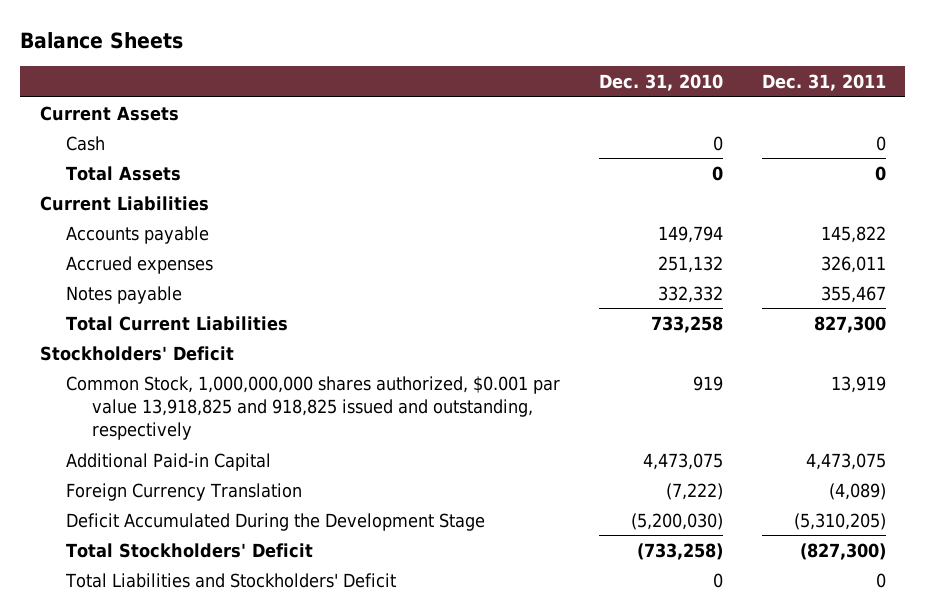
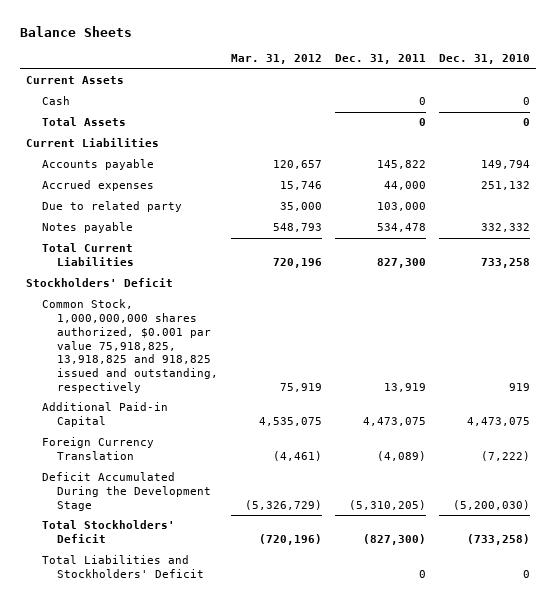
- | Dec. 31, 2010 | Dec. 31, 2011
+ | Mar. 31, 2012 | Dec. 31, 2011 | Dec. 31, 2010
- Accrued expenses | 251,132 | 326,011
- Notes payable | 332,332 | 355,467
+ Accrued expenses | 15,746 | 44,000 | 251,132
+ Due to related party | 35,000 | 103,000 |
+ Notes payable | 548,793 | 534,478 | 332,332
- Common Stock, 1,000,000,000 shares authorized, $0.001 par value 13,918,825 and 918,825 issued and outstanding, respectively | 919 | 13,919
+ Common Stock, 1,000,000,000 shares authorized, $0.001 par value 75,918,825, 13,918,825 and 918,825 issued and outstanding, respectively | 75,919 | 13,919 | 919

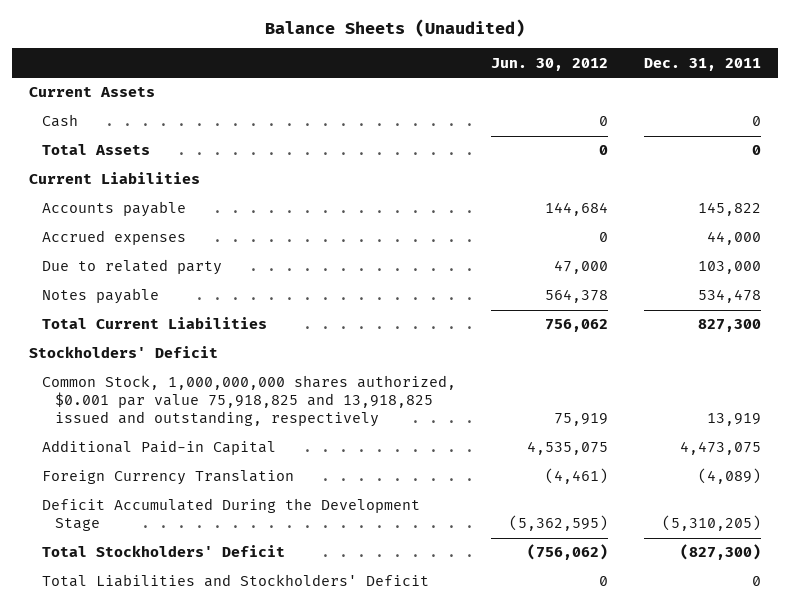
- Balance Sheets
+ Balance Sheets (Unaudited)
- | Mar. 31, 2012 | Dec. 31, 2011 | Dec. 31, 2010
+ | Jun. 30, 2012 | Dec. 31, 2011
- Common Stock, 1,000,000,000 shares authorized, $0.001 par value 75,918,825, 13,918,825 and 918,825 issued and outstanding, respectively | 75,919 | 13,919 | 919
+ Common Stock, 1,000,000,000 shares authorized, $0.001 par value 75,918,825 and 13,918,825 issued and outstanding, respectively | 75,919 | 13,919

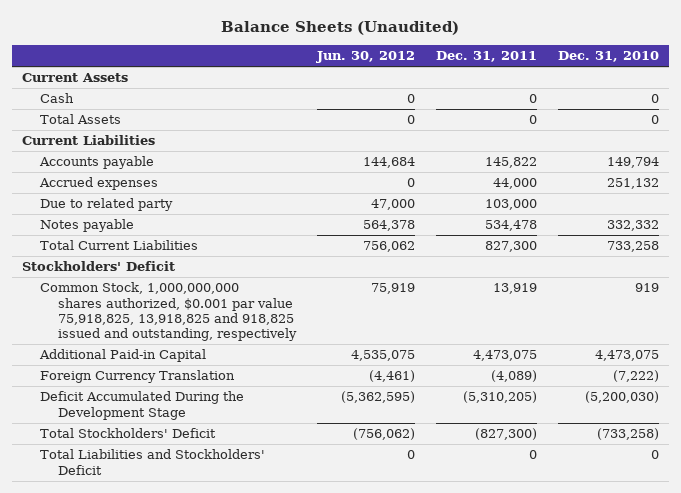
- | Jun. 30, 2012 | Dec. 31, 2011
+ | Jun. 30, 2012 | Dec. 31, 2011 | Dec. 31, 2010
- Common Stock, 1,000,000,000 shares authorized, $0.001 par value 75,918,825 and 13,918,825 issued and outstanding, respectively | 75,919 | 13,919
+ Common Stock, 1,000,000,000 shares authorized, $0.001 par value 75,918,825, 13,918,825 and 918,825 issued and outstanding, respectively | 75,919 | 13,919 | 919

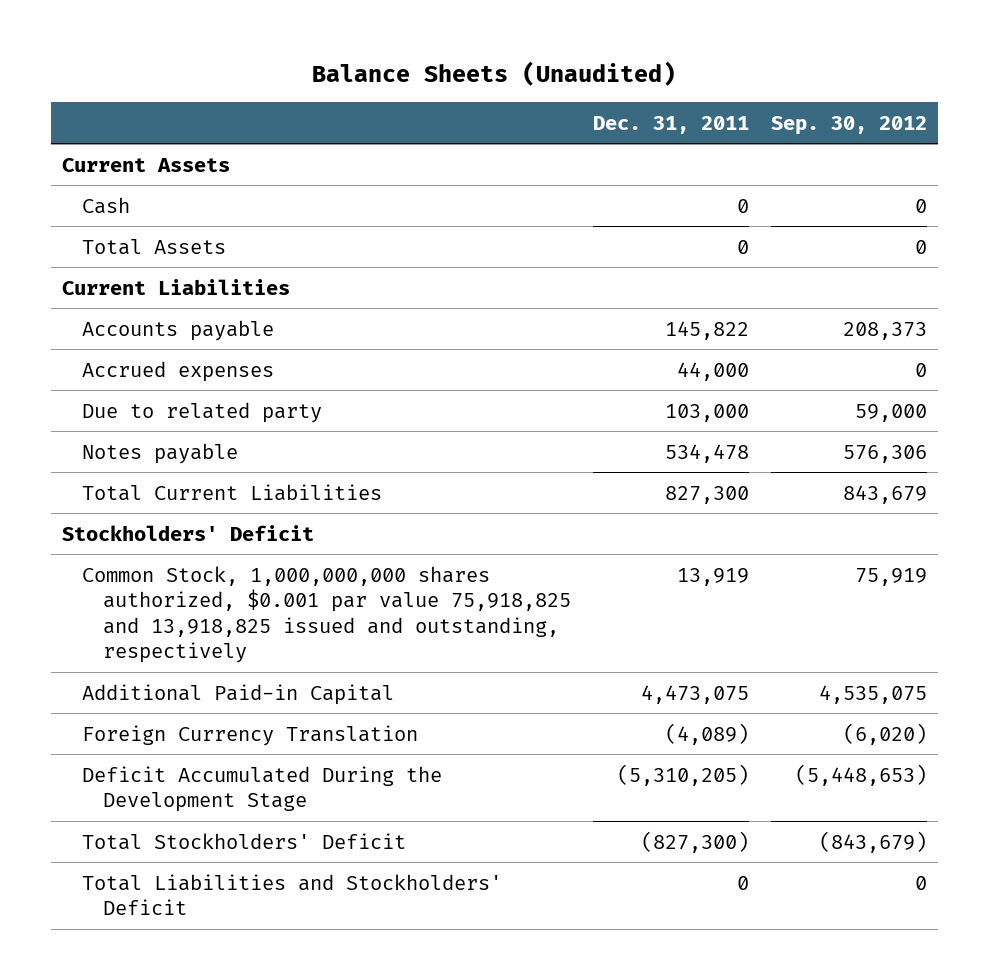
- | Jun. 30, 2012 | Dec. 31, 2011 | Dec. 31, 2010
+ | Dec. 31, 2011 | Sep. 30, 2012
- Common Stock, 1,000,000,000 shares authorized, $0.001 par value 75,918,825, 13,918,825 and 918,825 issued and outstanding, respectively | 75,919 | 13,919 | 919
+ Common Stock, 1,000,000,000 shares authorized, $0.001 par value 75,918,825 and 13,918,825 issued and outstanding, respectively | 13,919 | 75,919

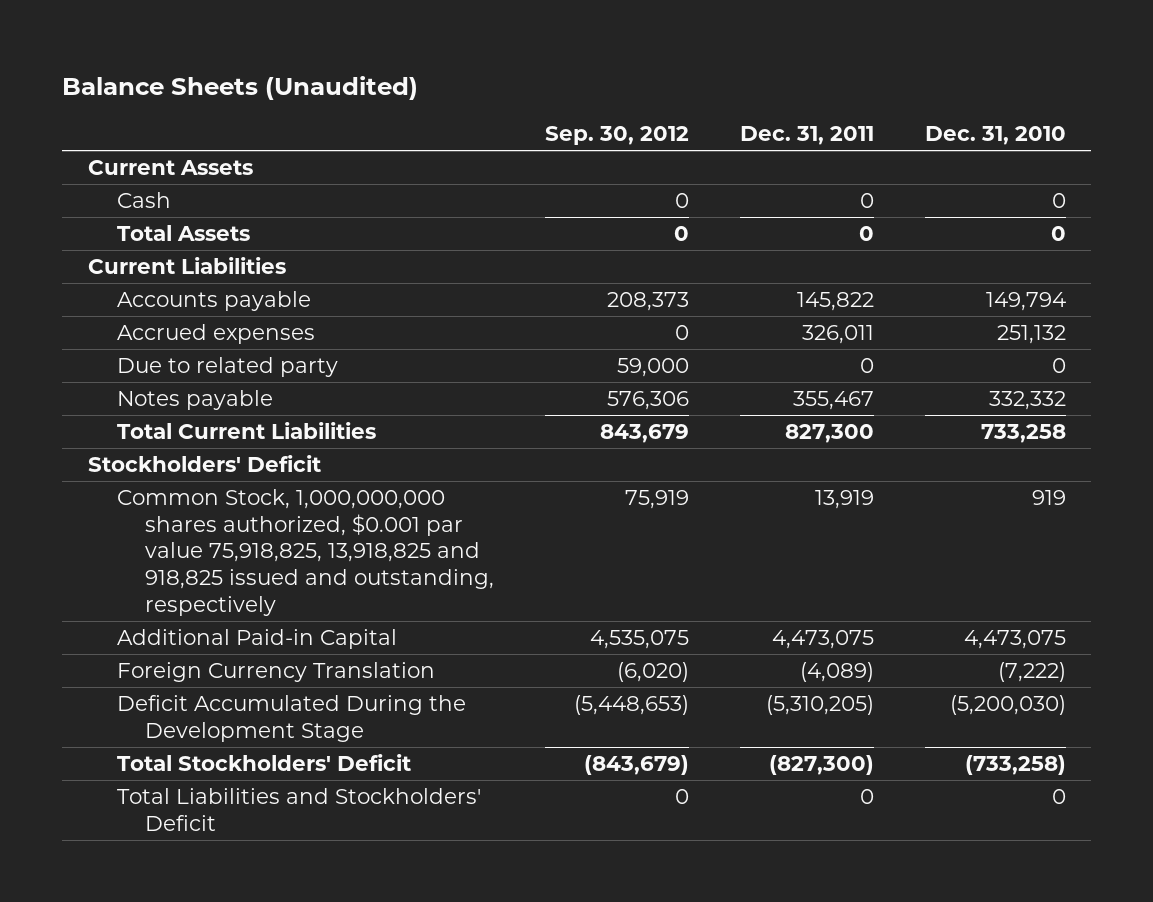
- | Dec. 31, 2011 | Sep. 30, 2012
+ | Sep. 30, 2012 | Dec. 31, 2011 | Dec. 31, 2010
- Accrued expenses | 44,000 | 0
- Due to related party | 103,000 | 59,000
- Notes payable | 534,478 | 576,306
+ Accrued expenses | 0 | 326,011 | 251,132
+ Due to related party | 59,000 | 0 | 0
+ Notes payable | 576,306 | 355,467 | 332,332
- Common Stock, 1,000,000,000 shares authorized, $0.001 par value 75,918,825 and 13,918,825 issued and outstanding, respectively | 13,919 | 75,919
+ Common Stock, 1,000,000,000 shares authorized, $0.001 par value 75,918,825, 13,918,825 and 918,825 issued and outstanding, respectively | 75,919 | 13,919 | 919

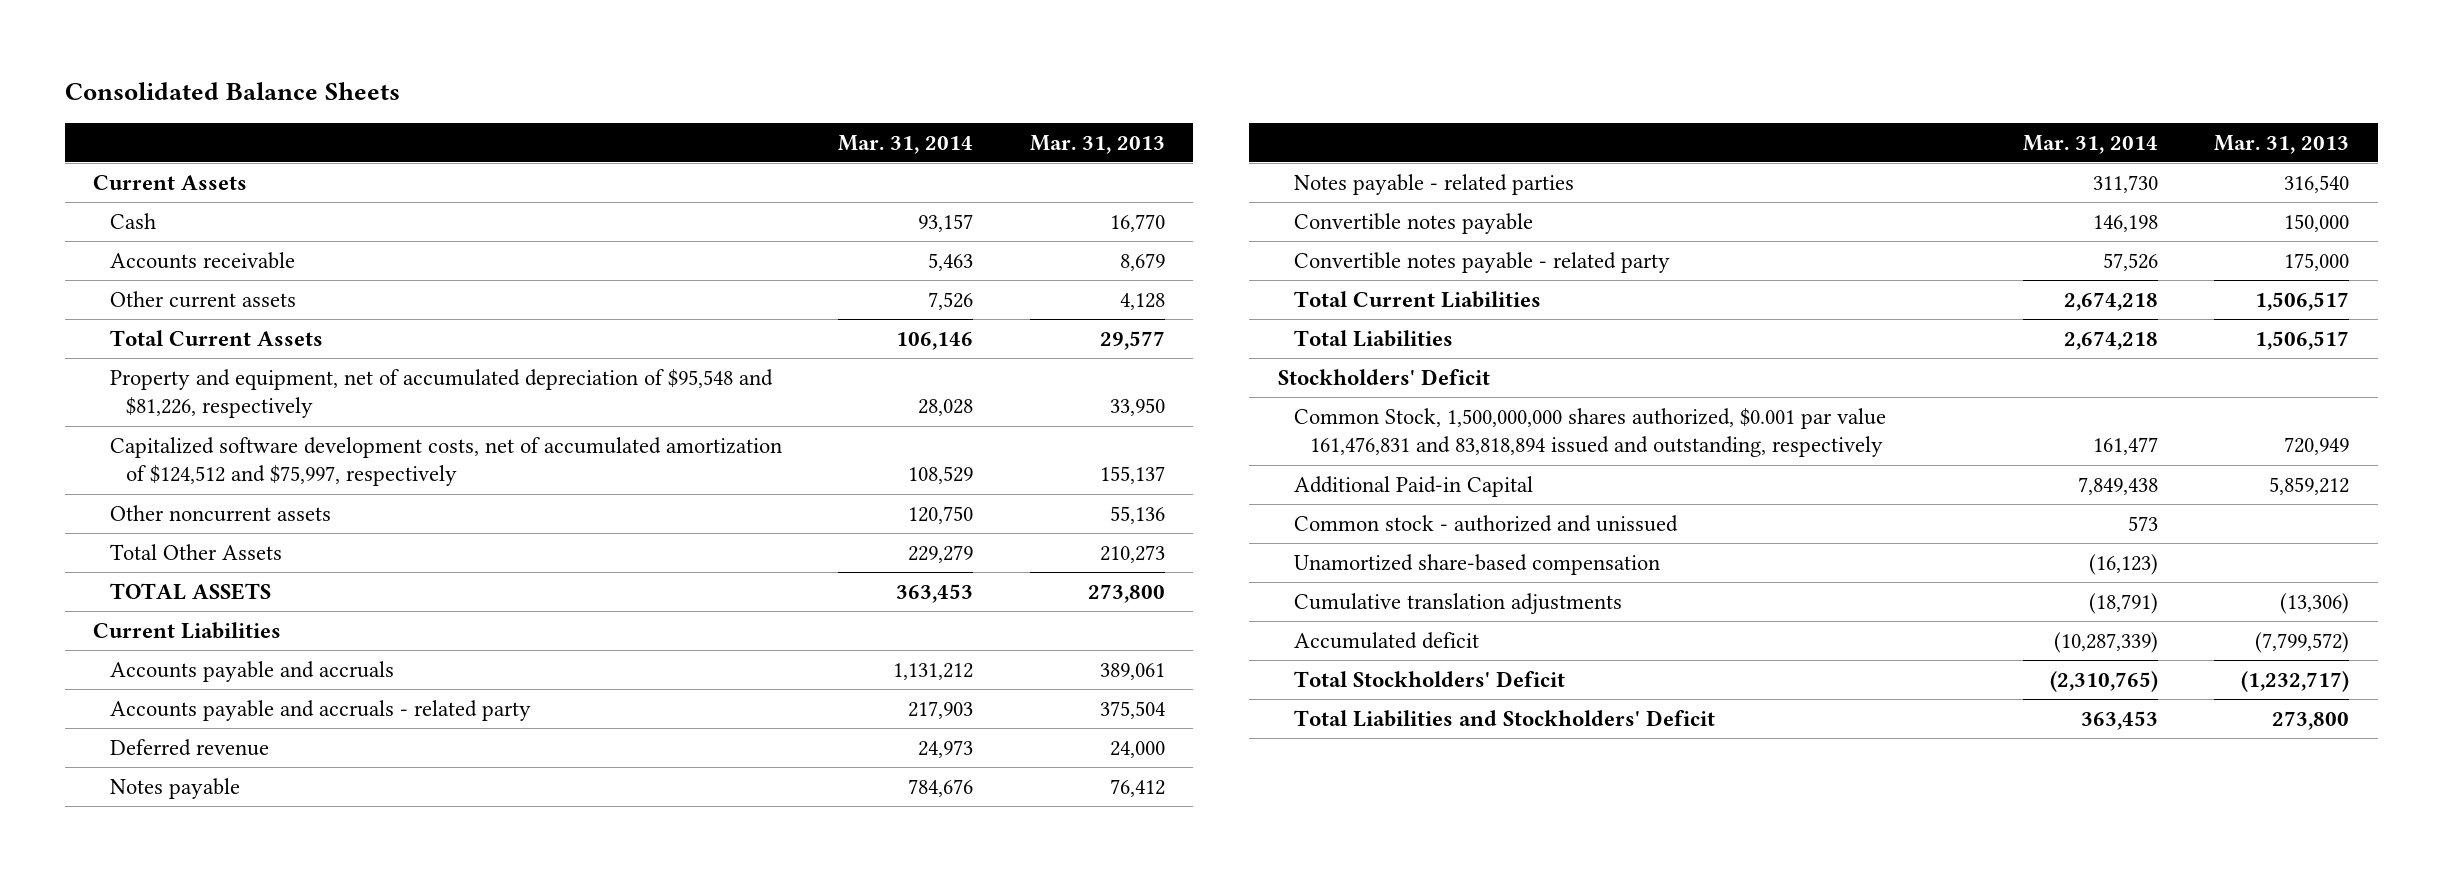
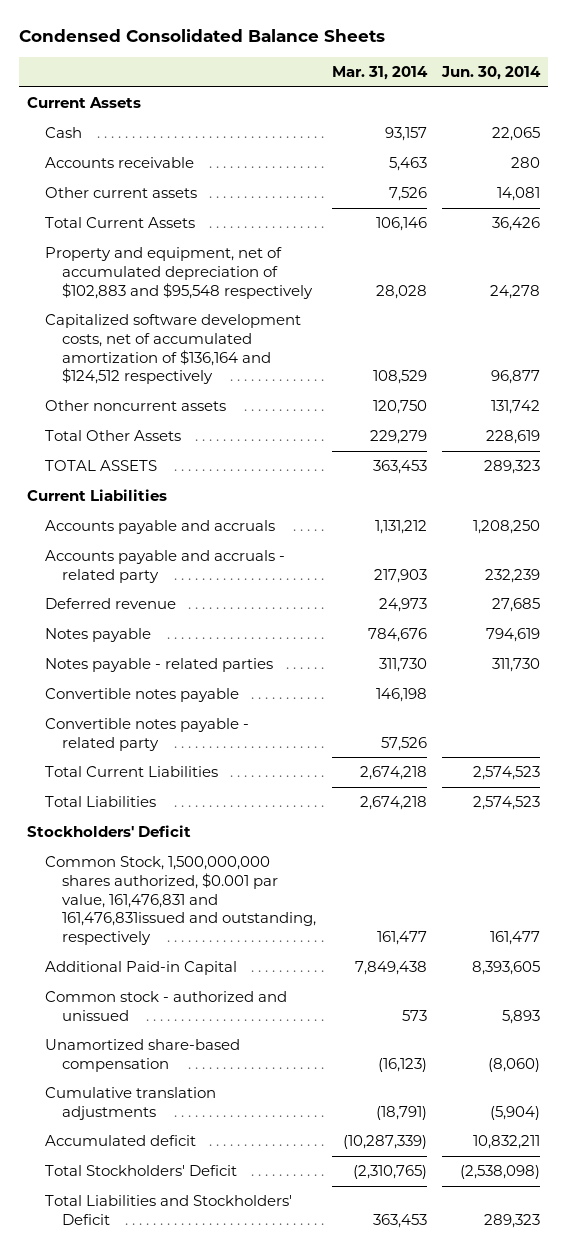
- Consolidated Balance Sheets
+ Condensed Consolidated Balance Sheets
- | Mar. 31, 2014 | Mar. 31, 2013
+ | Mar. 31, 2014 | Jun. 30, 2014
- Property and equipment, net of accumulated depreciation of $95,548 and $81,226, respectively | 28,028 | 33,950
- Capitalized software development costs, net of accumulated amortization of $124,512 and $75,997, respectively | 108,529 | 155,137
+ Property and equipment, net of accumulated depreciation of $102,883 and $95,548 respectively | 28,028 | 24,278
+ Capitalized software development costs, net of accumulated amortization of $136,164 and $124,512 respectively | 108,529 | 96,877
- Common Stock, 1,500,000,000 shares authorized, $0.001 par value 161,476,831 and 83,818,894 issued and outstanding, respectively | 161,477 | 720,949
+ Common Stock, 1,500,000,000 shares authorized, $0.001 par value, 161,476,831 and 161,476,831issued and outstanding, respectively | 161,477 | 161,477

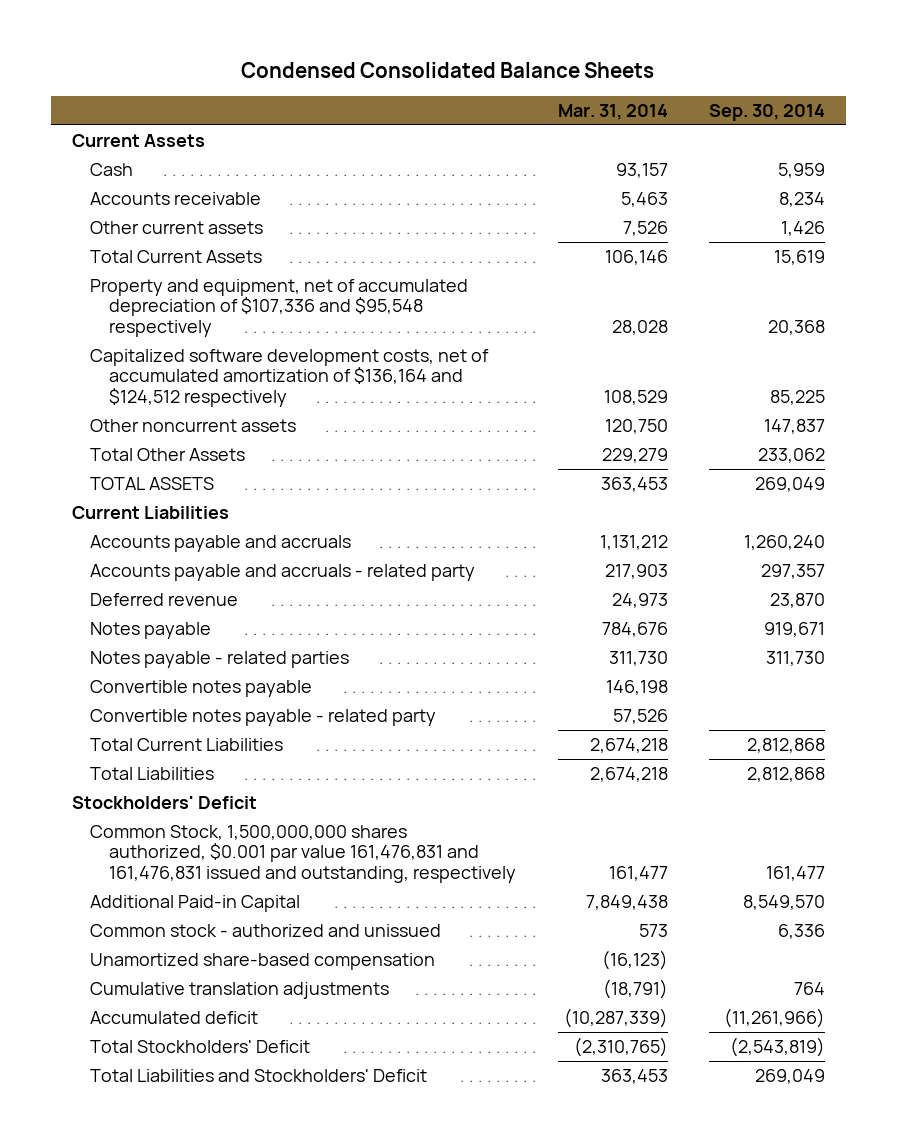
- | Mar. 31, 2014 | Jun. 30, 2014
+ | Mar. 31, 2014 | Sep. 30, 2014
- Property and equipment, net of accumulated depreciation of $102,883 and $95,548 respectively | 28,028 | 24,278
+ Property and equipment, net of accumulated depreciation of $107,336 and $95,548 respectively | 28,028 | 20,368
- Common Stock, 1,500,000,000 shares authorized, $0.001 par value, 161,476,831 and 161,476,831issued and outstanding, respectively | 161,477 | 161,477
+ Common Stock, 1,500,000,000 shares authorized, $0.001 par value 161,476,831 and 161,476,831 issued and outstanding, respectively | 161,477 | 161,477

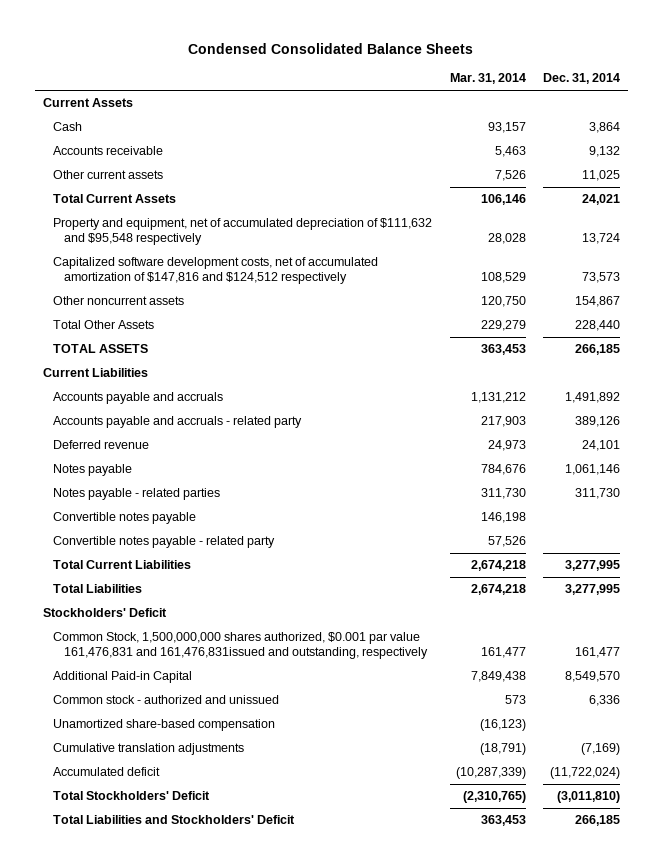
- | Mar. 31, 2014 | Sep. 30, 2014
+ | Mar. 31, 2014 | Dec. 31, 2014
- Property and equipment, net of accumulated depreciation of $107,336 and $95,548 respectively | 28,028 | 20,368
- Capitalized software development costs, net of accumulated amortization of $136,164 and $124,512 respectively | 108,529 | 85,225
+ Property and equipment, net of accumulated depreciation of $111,632 and $95,548 respectively | 28,028 | 13,724
+ Capitalized software development costs, net of accumulated amortization of $147,816 and $124,512 respectively | 108,529 | 73,573
- Common Stock, 1,500,000,000 shares authorized, $0.001 par value 161,476,831 and 161,476,831 issued and outstanding, respectively | 161,477 | 161,477
+ Common Stock, 1,500,000,000 shares authorized, $0.001 par value 161,476,831 and 161,476,831issued and outstanding, respectively | 161,477 | 161,477

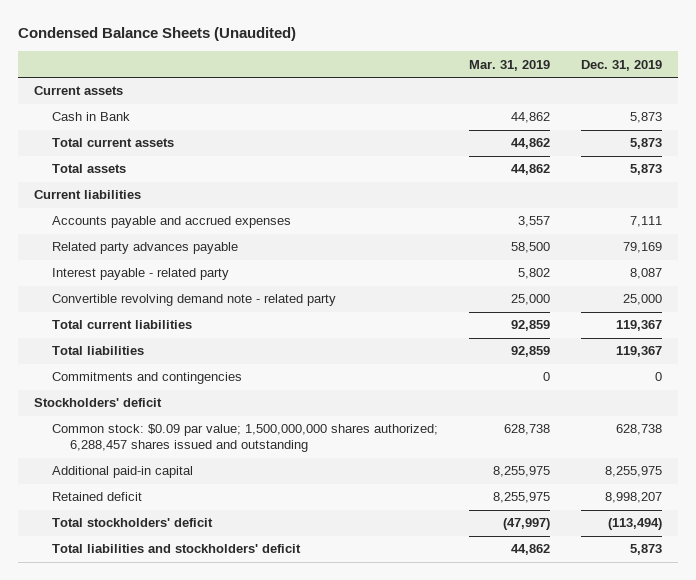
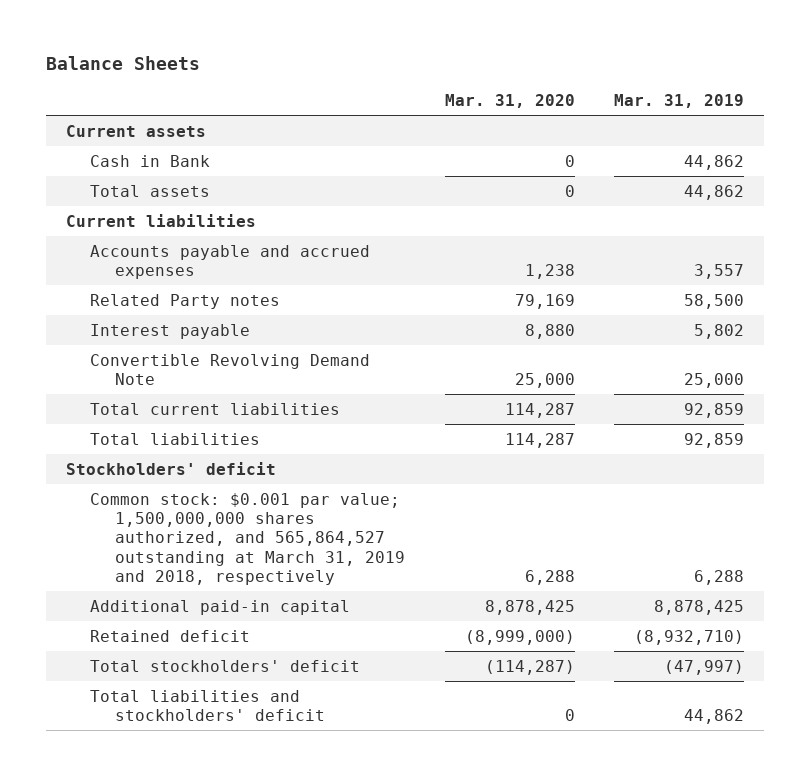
- Condensed Balance Sheets (Unaudited)
+ Balance Sheets
- | Mar. 31, 2019 | Dec. 31, 2019
+ | Mar. 31, 2020 | Mar. 31, 2019
- Total current assets | 44,862 | 5,873
- Related party advances payable | 58,500 | 79,169
- Interest payable - related party | 5,802 | 8,087
- Convertible revolving demand note - related party | 25,000 | 25,000
+ Related Party notes | 79,169 | 58,500
+ Interest payable | 8,880 | 5,802
+ Convertible Revolving Demand Note | 25,000 | 25,000
- Commitments and contingencies | 0 | 0
- Common stock: $0.09 par value; 1,500,000,000 shares authorized; 6,288,457 shares issued and outstanding | 628,738 | 628,738
- Additional paid-in capital | 8,255,975 | 8,255,975
- Retained deficit | 8,255,975 | 8,998,207
+ Common stock: $0.001 par value; 1,500,000,000 shares authorized, and 565,864,527 outstanding at March 31, 2019 and 2018, respectively | 6,288 | 6,288
+ Additional paid-in capital | 8,878,425 | 8,878,425
+ Retained deficit | (8,999,000) | (8,932,710)

